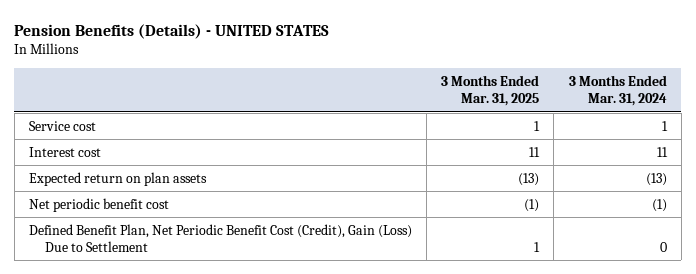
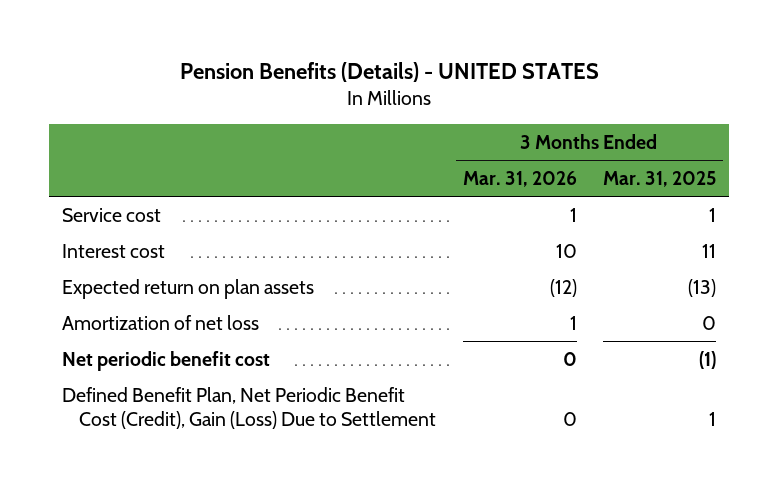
- | 3 Months Ended Mar. 31, 2025 | 3 Months Ended Mar. 31, 2024
+ | 3 Months Ended Mar. 31, 2026 | 3 Months Ended Mar. 31, 2025
+ Amortization of net loss | 1 | 0

